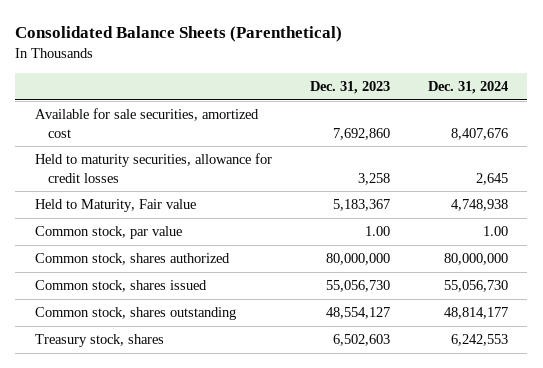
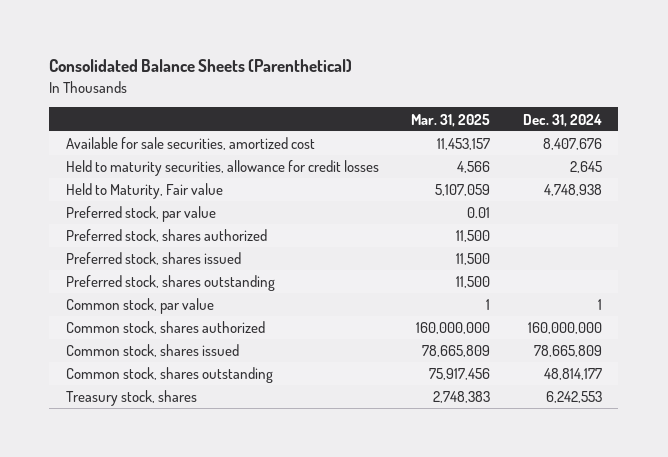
- | Dec. 31, 2023 | Dec. 31, 2024
+ | Mar. 31, 2025 | Dec. 31, 2024
- Common stock, par value | 1.00 | 1.00
- Common stock, shares authorized | 80,000,000 | 80,000,000
- Common stock, shares issued | 55,056,730 | 55,056,730
+ Preferred stock, par value | 0.01 |
+ Preferred stock, shares authorized | 11,500 |
+ Preferred stock, shares issued | 11,500 |
+ Preferred stock, shares outstanding | 11,500 |
+ Common stock, par value | 1 | 1
+ Common stock, shares authorized | 160,000,000 | 160,000,000
+ Common stock, shares issued | 78,665,809 | 78,665,809

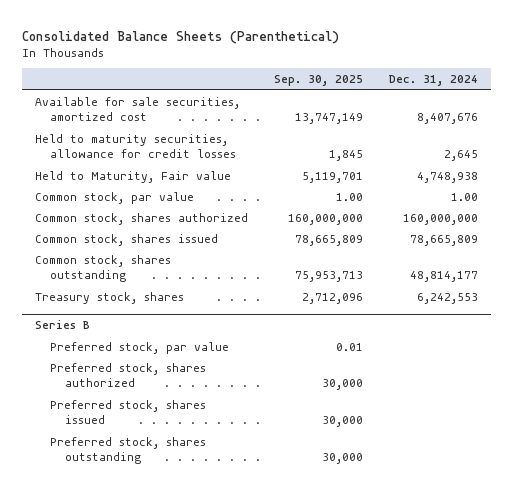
- | Mar. 31, 2025 | Dec. 31, 2024
+ | Sep. 30, 2025 | Dec. 31, 2024
- Preferred stock, par value | 0.01 |
- Preferred stock, shares authorized | 11,500 |
- Preferred stock, shares issued | 11,500 |
- Preferred stock, shares outstanding | 11,500 |
- Common stock, par value | 1 | 1
+ Common stock, par value | 1.00 | 1.00
+ Series B
+ Preferred stock, par value | 0.01 |
+ Preferred stock, shares authorized | 30,000 |
+ Preferred stock, shares issued | 30,000 |
+ Preferred stock, shares outstanding | 30,000 |

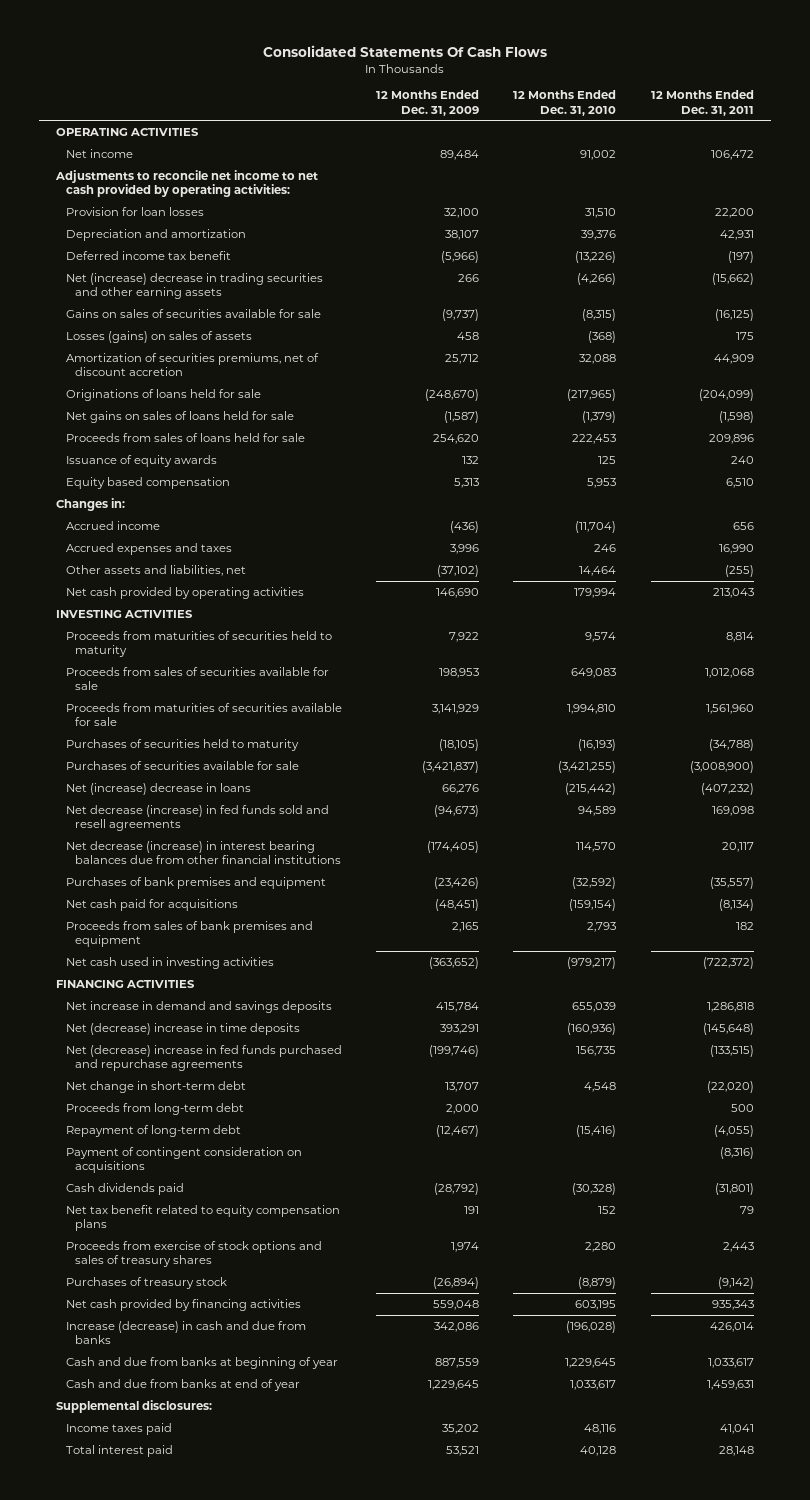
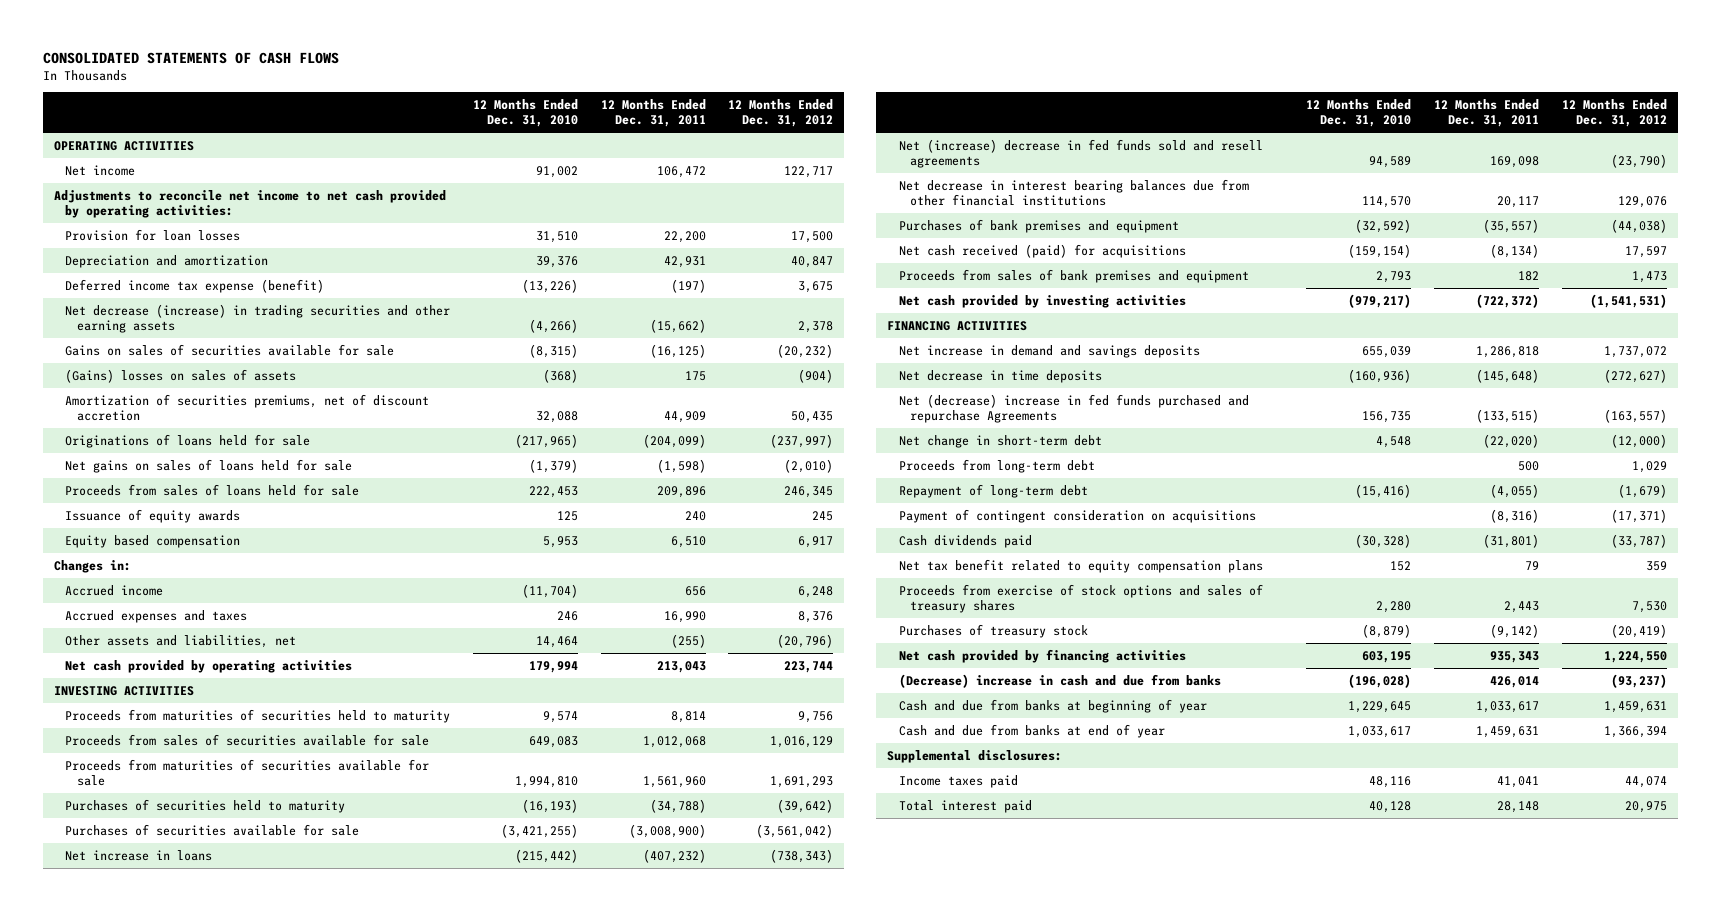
- Consolidated Statements Of Cash Flows
+ CONSOLIDATED STATEMENTS OF CASH FLOWS
- | 12 Months Ended Dec. 31, 2009 | 12 Months Ended Dec. 31, 2010 | 12 Months Ended Dec. 31, 2011
+ | 12 Months Ended Dec. 31, 2010 | 12 Months Ended Dec. 31, 2011 | 12 Months Ended Dec. 31, 2012
- Deferred income tax benefit | (5,966) | (13,226) | (197)
- Net (increase) decrease in trading securities and other earning assets | 266 | (4,266) | (15,662)
+ Deferred income tax expense (benefit) | (13,226) | (197) | 3,675
+ Net decrease (increase) in trading securities and other earning assets | (4,266) | (15,662) | 2,378
- Losses (gains) on sales of assets | 458 | (368) | 175
+ (Gains) losses on sales of assets | (368) | 175 | (904)
- Net (increase) decrease in loans | 66,276 | (215,442) | (407,232)
- Net decrease (increase) in fed funds sold and resell agreements | (94,673) | 94,589 | 169,098
- Net decrease (increase) in interest bearing balances due from other financial institutions | (174,405) | 114,570 | 20,117
+ Net increase in loans | (215,442) | (407,232) | (738,343)
+ Net (increase) decrease in fed funds sold and resell agreements | 94,589 | 169,098 | (23,790)
+ Net decrease in interest bearing balances due from other financial institutions | 114,570 | 20,117 | 129,076
- Net cash paid for acquisitions | (48,451) | (159,154) | (8,134)
+ Net cash received (paid) for acquisitions | (159,154) | (8,134) | 17,597
- Net cash used in investing activities | (363,652) | (979,217) | (722,372)
+ Net cash provided by investing activities | (979,217) | (722,372) | (1,541,531)
- Net (decrease) increase in time deposits | 393,291 | (160,936) | (145,648)
- Net (decrease) increase in fed funds purchased and repurchase agreements | (199,746) | 156,735 | (133,515)
+ Net decrease in time deposits | (160,936) | (145,648) | (272,627)
+ Net (decrease) increase in fed funds purchased and repurchase Agreements | 156,735 | (133,515) | (163,557)
- Increase (decrease) in cash and due from banks | 342,086 | (196,028) | 426,014
+ (Decrease) increase in cash and due from banks | (196,028) | 426,014 | (93,237)

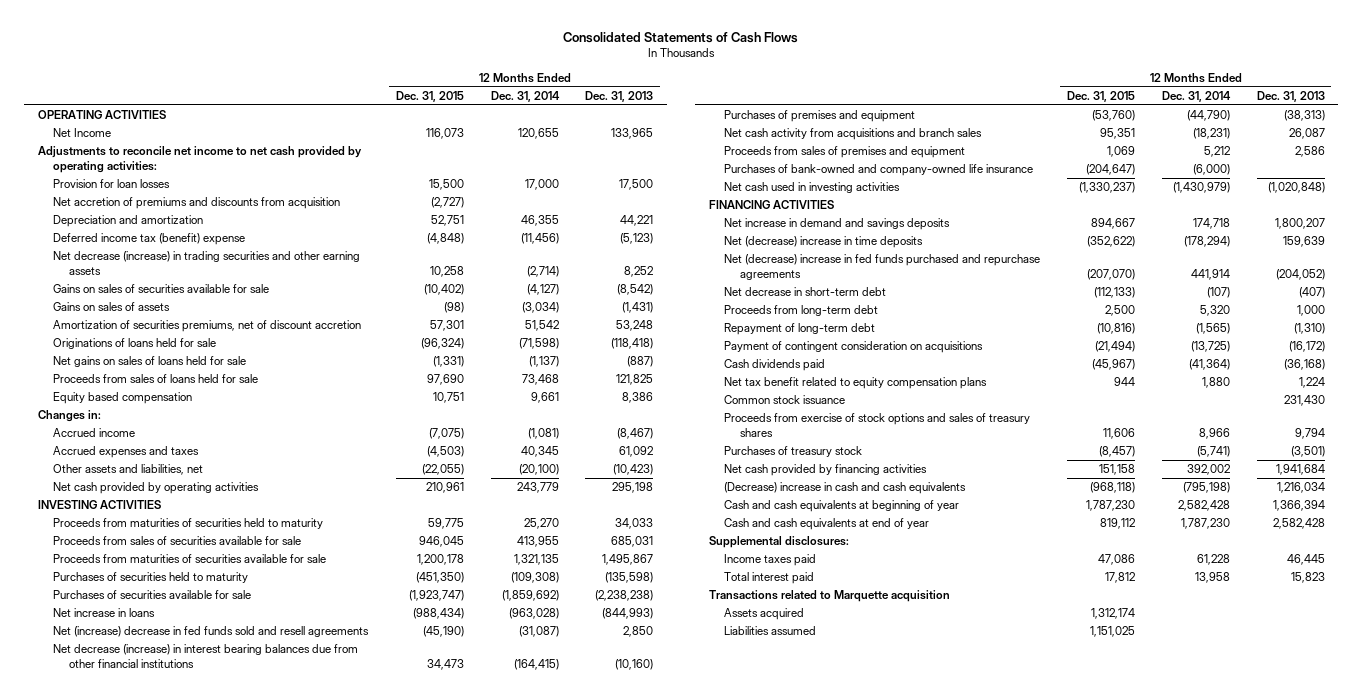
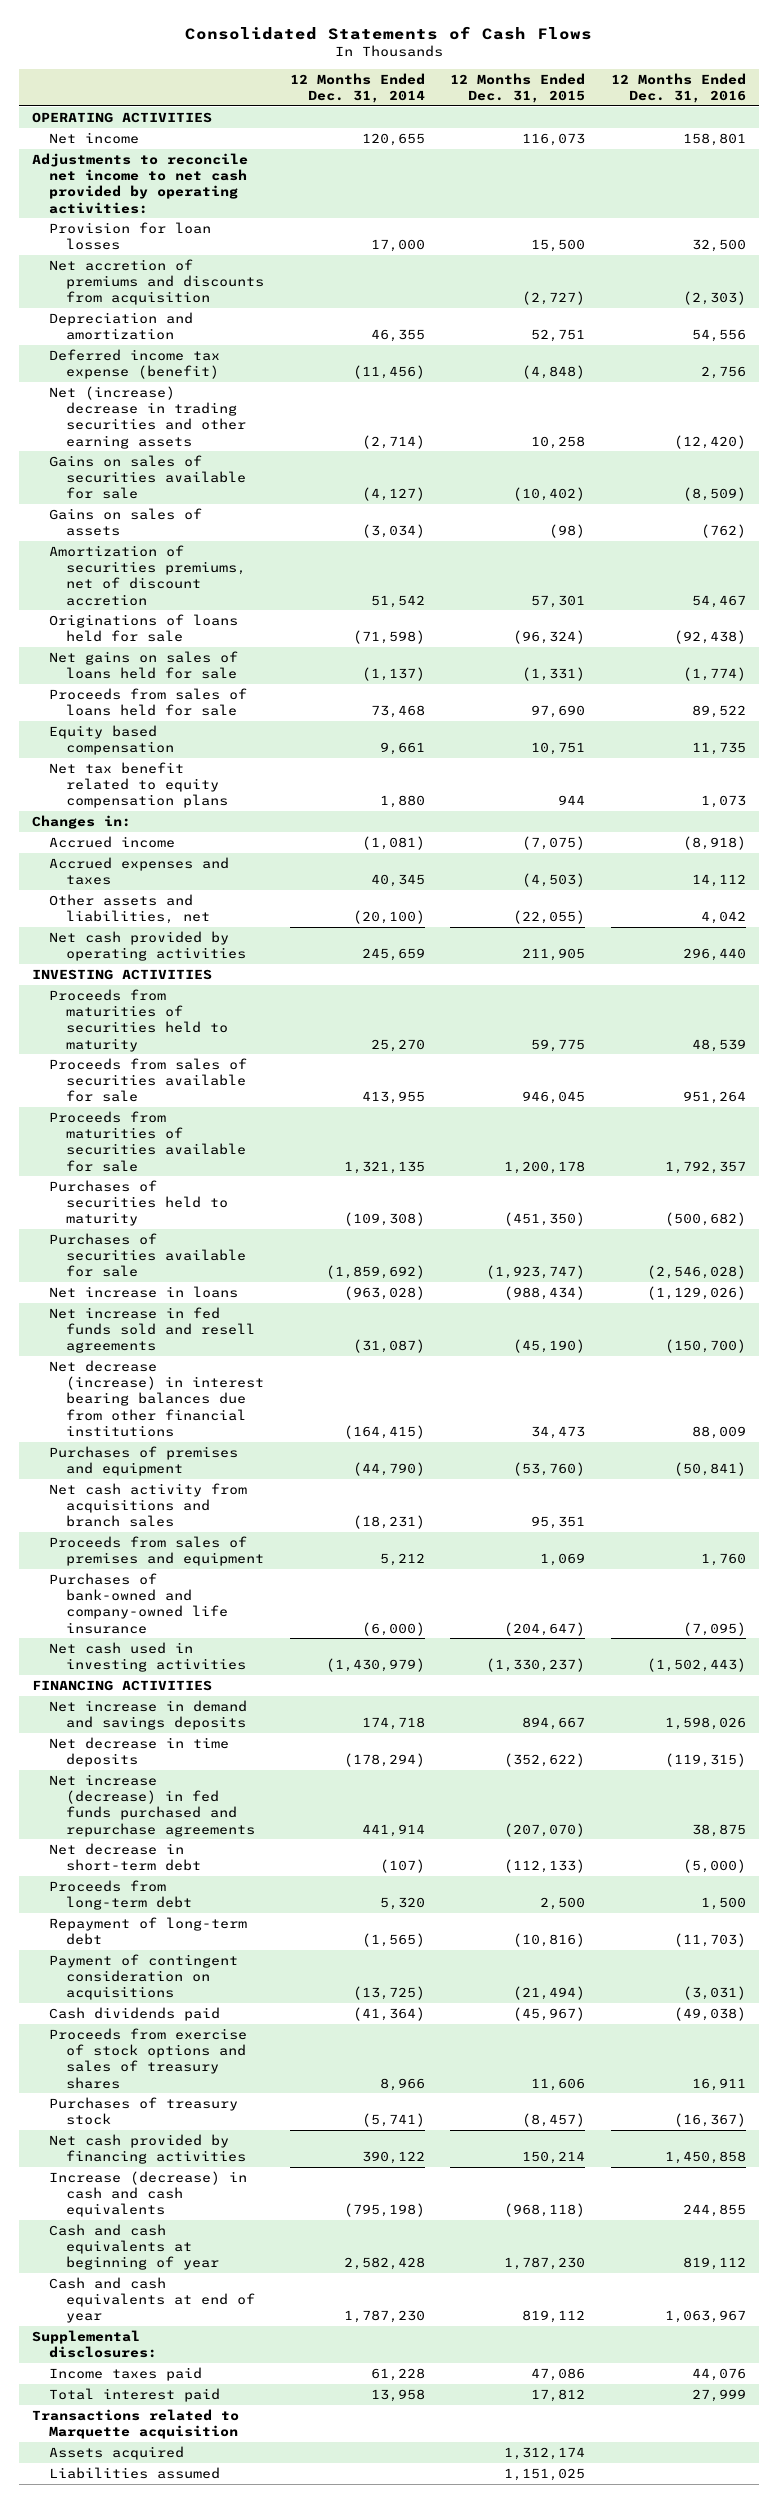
- | 12 Months Ended Dec. 31, 2015 | 12 Months Ended Dec. 31, 2014 | 12 Months Ended Dec. 31, 2013
+ | 12 Months Ended Dec. 31, 2014 | 12 Months Ended Dec. 31, 2015 | 12 Months Ended Dec. 31, 2016
- Net Income | 116,073 | 120,655 | 133,965
+ Net income | 120,655 | 116,073 | 158,801
- Deferred income tax (benefit) expense | (4,848) | (11,456) | (5,123)
- Net decrease (increase) in trading securities and other earning assets | 10,258 | (2,714) | 8,252
+ Deferred income tax expense (benefit) | (11,456) | (4,848) | 2,756
+ Net (increase) decrease in trading securities and other earning assets | (2,714) | 10,258 | (12,420)
moved up: Net tax benefit related to equity compensation plans | 1,880 | 944 | 1,073
- Net cash provided by operating activities | 210,961 | 243,779 | 295,198
+ Net cash provided by operating activities | 245,659 | 211,905 | 296,440
- Net (increase) decrease in fed funds sold and resell agreements | (45,190) | (31,087) | 2,850
+ Net increase in fed funds sold and resell agreements | (31,087) | (45,190) | (150,700)
- Net (decrease) increase in time deposits | (352,622) | (178,294) | 159,639
- Net (decrease) increase in fed funds purchased and repurchase agreements | (207,070) | 441,914 | (204,052)
+ Net decrease in time deposits | (178,294) | (352,622) | (119,315)
+ Net increase (decrease) in fed funds purchased and repurchase agreements | 441,914 | (207,070) | 38,875
- Common stock issuance | | | 231,430
- Net cash provided by financing activities | 151,158 | 392,002 | 1,941,684
- (Decrease) increase in cash and cash equivalents | (968,118) | (795,198) | 1,216,034
+ Net cash provided by financing activities | 390,122 | 150,214 | 1,450,858
+ Increase (decrease) in cash and cash equivalents | (795,198) | (968,118) | 244,855

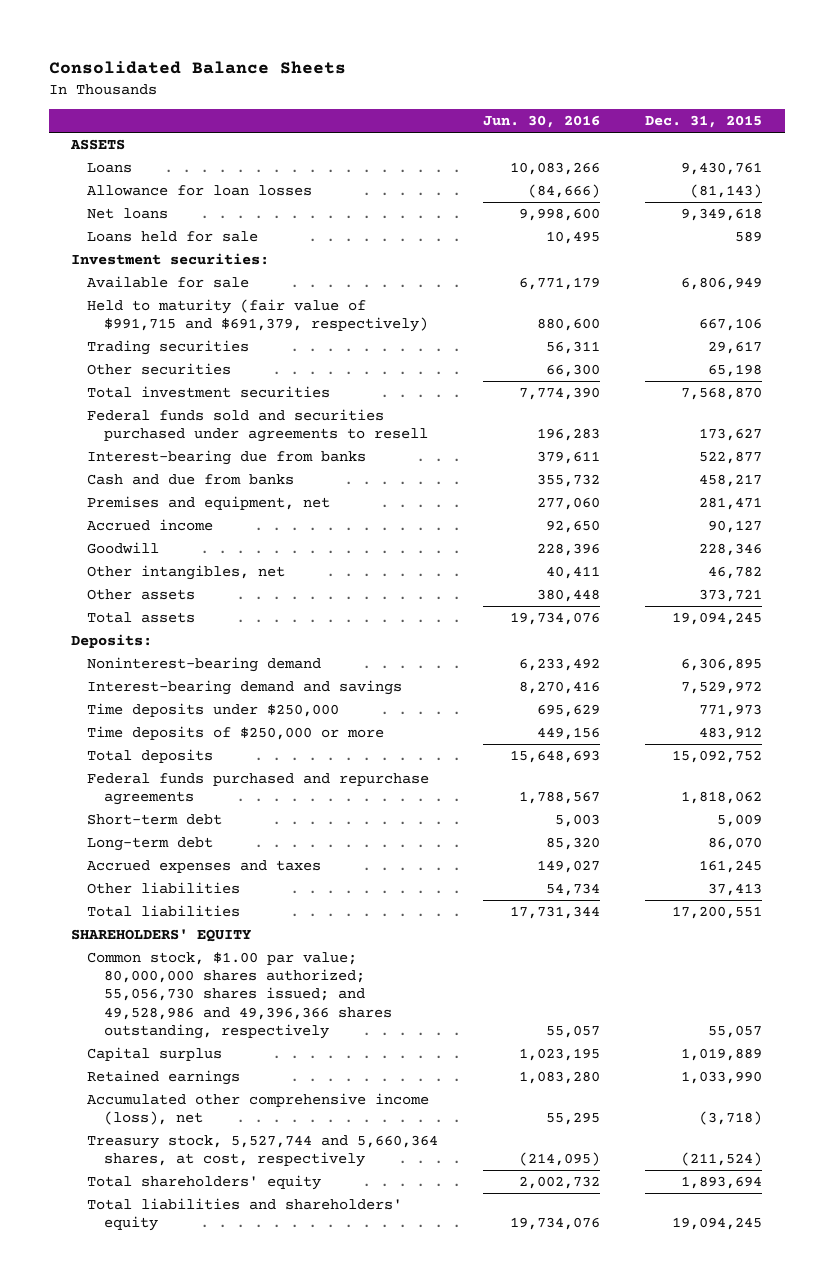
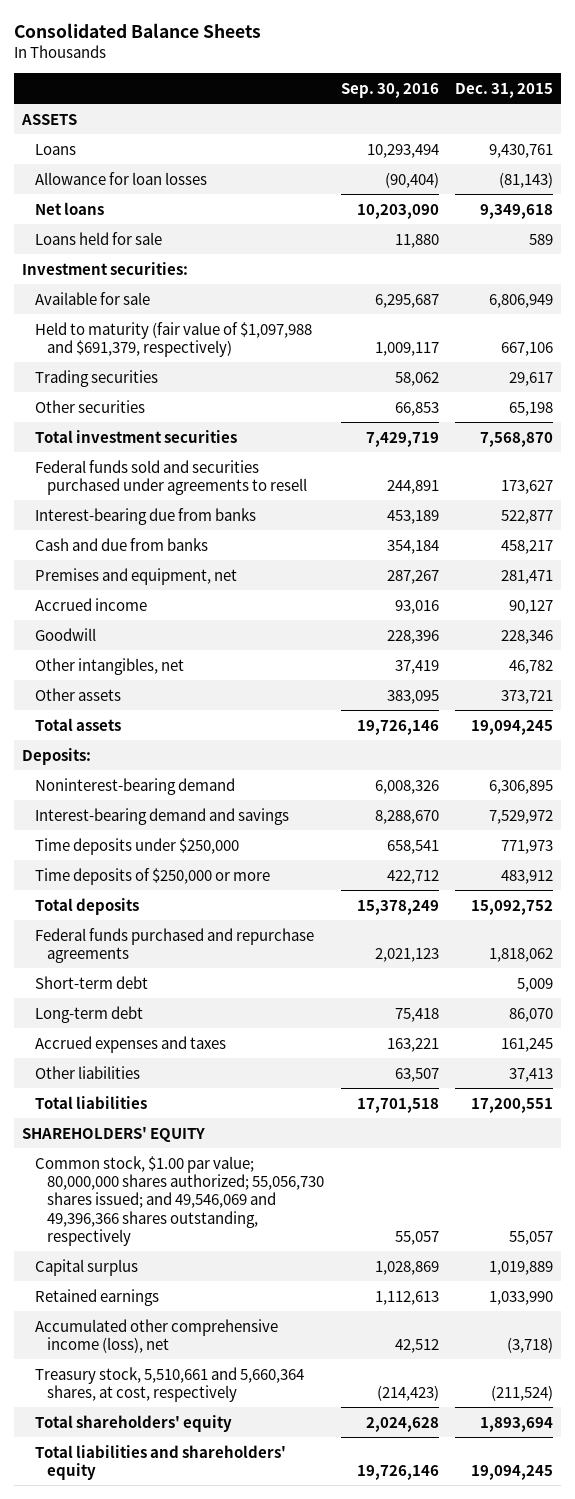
- | Jun. 30, 2016 | Dec. 31, 2015
+ | Sep. 30, 2016 | Dec. 31, 2015
- Held to maturity (fair value of $991,715 and $691,379, respectively) | 880,600 | 667,106
+ Held to maturity (fair value of $1,097,988 and $691,379, respectively) | 1,009,117 | 667,106
- Common stock, $1.00 par value; 80,000,000 shares authorized; 55,056,730 shares issued; and 49,528,986 and 49,396,366 shares outstanding, respectively | 55,057 | 55,057
+ Common stock, $1.00 par value; 80,000,000 shares authorized; 55,056,730 shares issued; and 49,546,069 and 49,396,366 shares outstanding, respectively | 55,057 | 55,057
- Treasury stock, 5,527,744 and 5,660,364 shares, at cost, respectively | (214,095) | (211,524)
+ Treasury stock, 5,510,661 and 5,660,364 shares, at cost, respectively | (214,423) | (211,524)

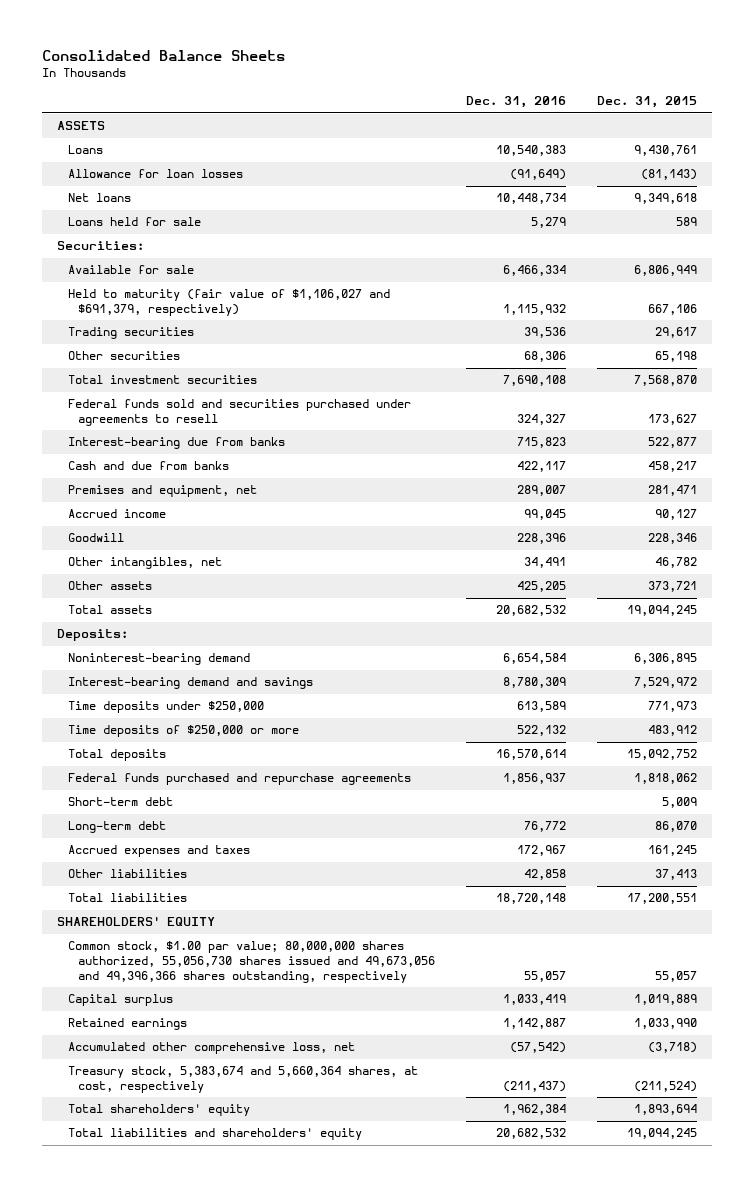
- | Sep. 30, 2016 | Dec. 31, 2015
+ | Dec. 31, 2016 | Dec. 31, 2015
- Investment securities:
+ Securities:
- Held to maturity (fair value of $1,097,988 and $691,379, respectively) | 1,009,117 | 667,106
+ Held to maturity (fair value of $1,106,027 and $691,379, respectively) | 1,115,932 | 667,106
- Common stock, $1.00 par value; 80,000,000 shares authorized; 55,056,730 shares issued; and 49,546,069 and 49,396,366 shares outstanding, respectively | 55,057 | 55,057
+ Common stock, $1.00 par value; 80,000,000 shares authorized, 55,056,730 shares issued and 49,673,056 and 49,396,366 shares outstanding, respectively | 55,057 | 55,057
- Accumulated other comprehensive income (loss), net | 42,512 | (3,718)
- Treasury stock, 5,510,661 and 5,660,364 shares, at cost, respectively | (214,423) | (211,524)
+ Accumulated other comprehensive loss, net | (57,542) | (3,718)
+ Treasury stock, 5,383,674 and 5,660,364 shares, at cost, respectively | (211,437) | (211,524)

